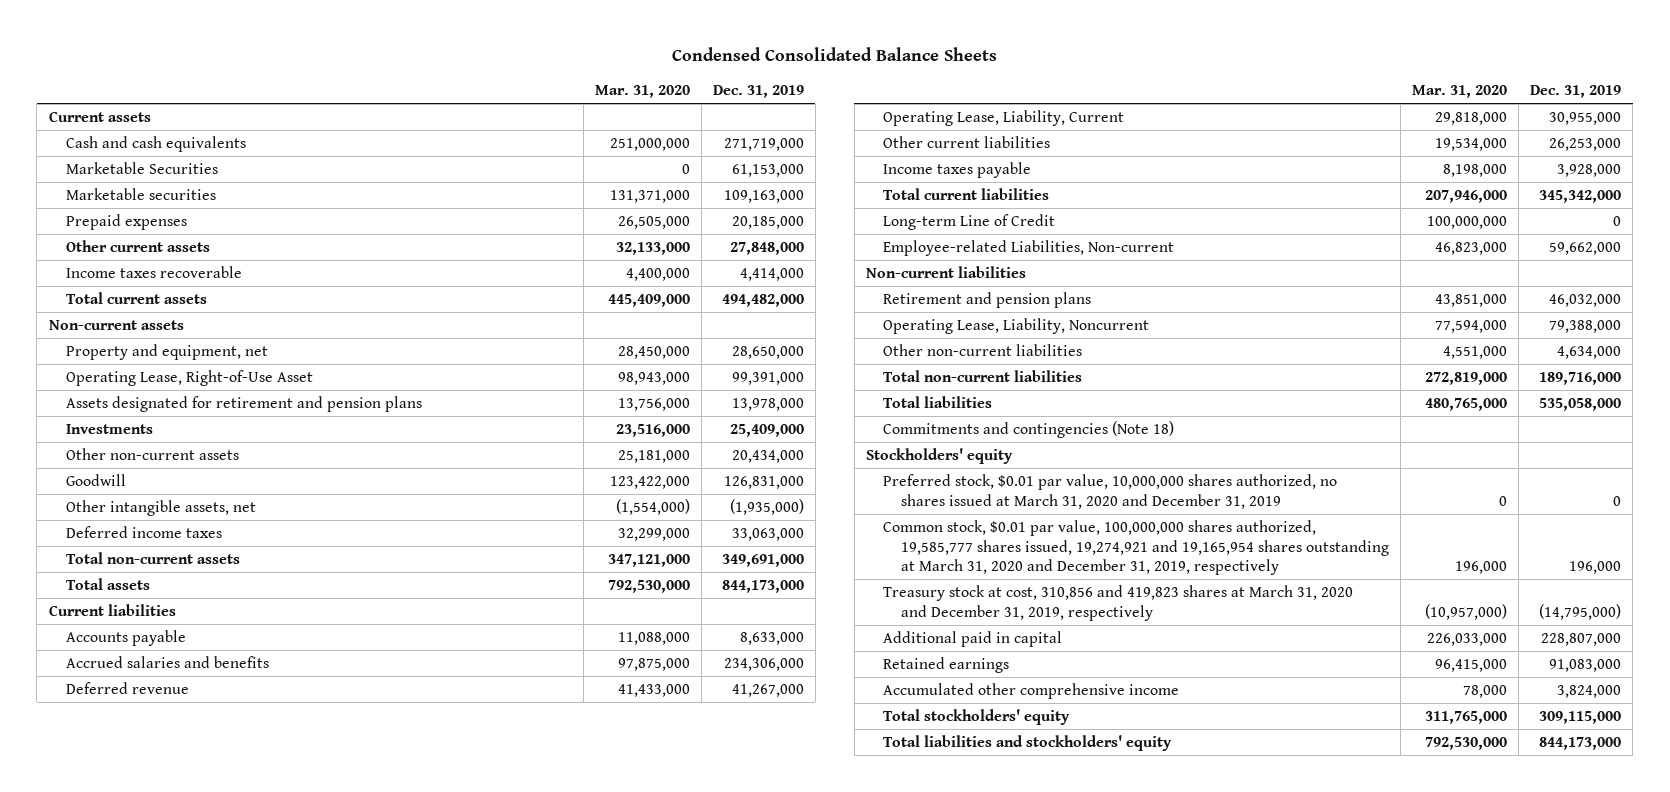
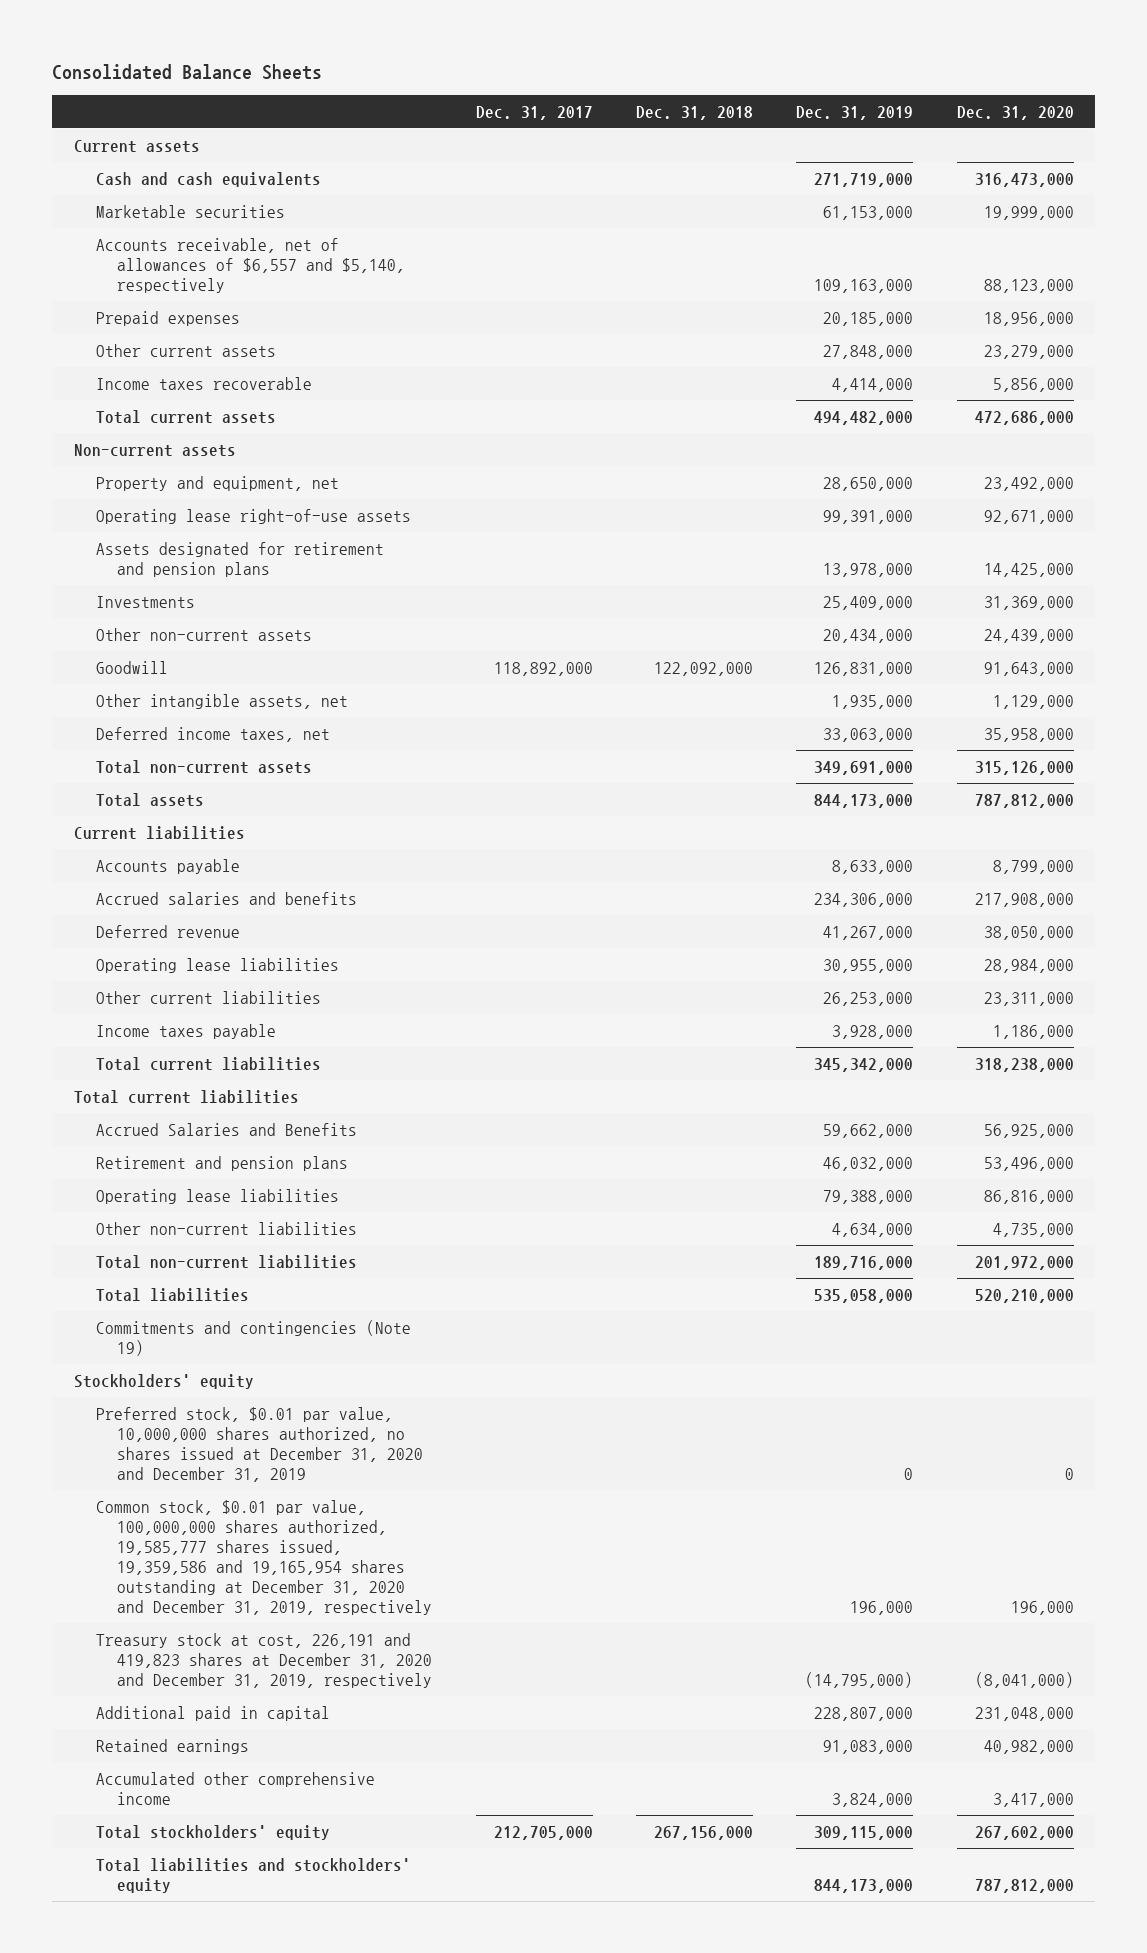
- Condensed Consolidated Balance Sheets
+ Consolidated Balance Sheets
- | Mar. 31, 2020 | Dec. 31, 2019
+ | Dec. 31, 2017 | Dec. 31, 2018 | Dec. 31, 2019 | Dec. 31, 2020
- Marketable Securities | 0 | 61,153,000
- Marketable securities | 131,371,000 | 109,163,000
+ Marketable securities | | | 61,153,000 | 19,999,000
+ Accounts receivable, net of allowances of $6,557 and $5,140, respectively | | | 109,163,000 | 88,123,000
- Operating Lease, Right-of-Use Asset | 98,943,000 | 99,391,000
+ Operating lease right-of-use assets | | | 99,391,000 | 92,671,000
- Other intangible assets, net | (1,554,000) | (1,935,000)
- Deferred income taxes | 32,299,000 | 33,063,000
+ Other intangible assets, net | | | 1,935,000 | 1,129,000
+ Deferred income taxes, net | | | 33,063,000 | 35,958,000
- Operating Lease, Liability, Current | 29,818,000 | 30,955,000
+ Operating lease liabilities | | | 30,955,000 | 28,984,000
- Long-term Line of Credit | 100,000,000 | 0
- Employee-related Liabilities, Non-current | 46,823,000 | 59,662,000
- Non-current liabilities
+ Total current liabilities
+ Accrued Salaries and Benefits | | | 59,662,000 | 56,925,000
- Operating Lease, Liability, Noncurrent | 77,594,000 | 79,388,000
+ Operating lease liabilities | | | 79,388,000 | 86,816,000
- Commitments and contingencies (Note 18)
+ Commitments and contingencies (Note 19)
- Preferred stock, $0.01 par value, 10,000,000 shares authorized, no shares issued at March 31, 2020 and December 31, 2019 | 0 | 0
- Common stock, $0.01 par value, 100,000,000 shares authorized, 19,585,777 shares issued, 19,274,921 and 19,165,954 shares outstanding at March 31, 2020 and December 31, 2019, respectively | 196,000 | 196,000
- Treasury stock at cost, 310,856 and 419,823 shares at March 31, 2020 and December 31, 2019, respectively | (10,957,000) | (14,795,000)
+ Preferred stock, $0.01 par value, 10,000,000 shares authorized, no shares issued at December 31, 2020 and December 31, 2019 | | | 0 | 0
+ Common stock, $0.01 par value, 100,000,000 shares authorized, 19,585,777 shares issued, 19,359,586 and 19,165,954 shares outstanding at December 31, 2020 and December 31, 2019, respectively | | | 196,000 | 196,000
+ Treasury stock at cost, 226,191 and 419,823 shares at December 31, 2020 and December 31, 2019, respectively | | | (14,795,000) | (8,041,000)

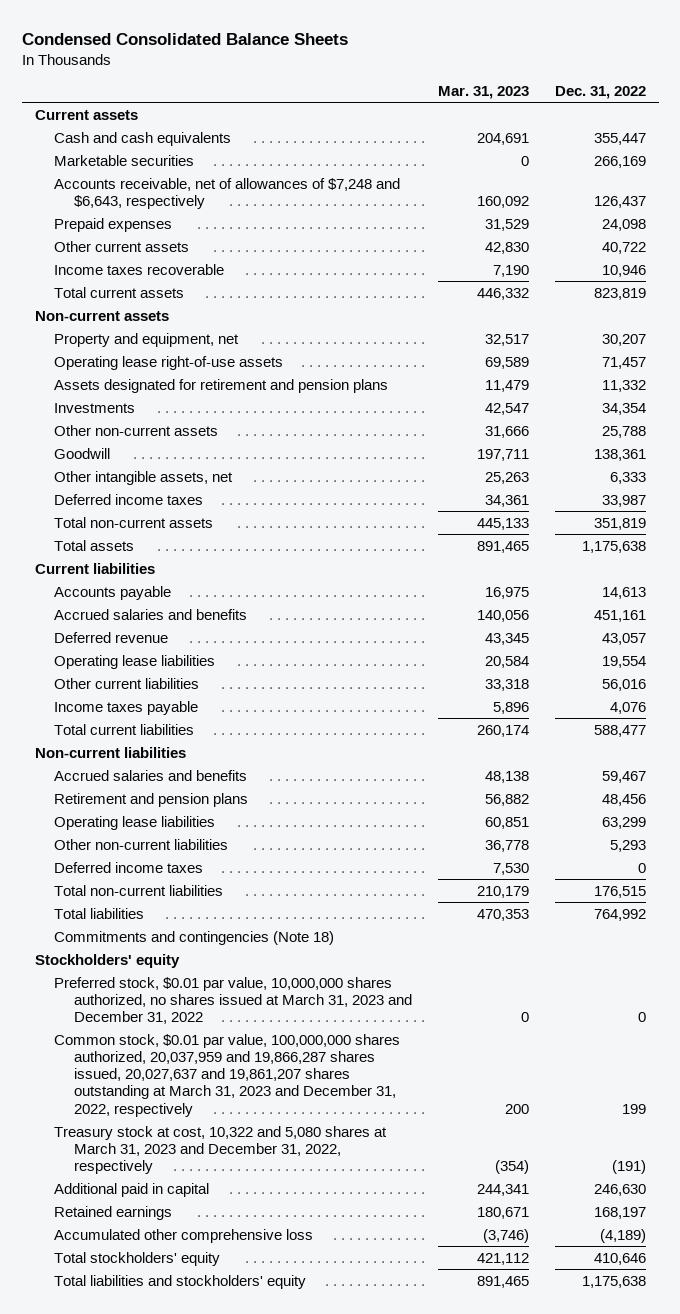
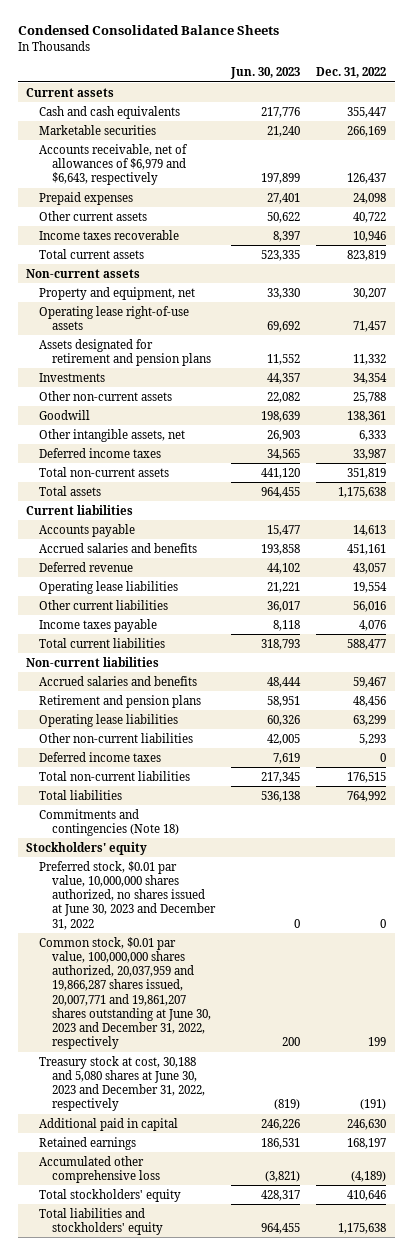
- | Mar. 31, 2023 | Dec. 31, 2022
+ | Jun. 30, 2023 | Dec. 31, 2022
- Accounts receivable, net of allowances of $7,248 and $6,643, respectively | 160,092 | 126,437
+ Accounts receivable, net of allowances of $6,979 and $6,643, respectively | 197,899 | 126,437
- Preferred stock, $0.01 par value, 10,000,000 shares authorized, no shares issued at March 31, 2023 and December 31, 2022 | 0 | 0
- Common stock, $0.01 par value, 100,000,000 shares authorized, 20,037,959 and 19,866,287 shares issued, 20,027,637 and 19,861,207 shares outstanding at March 31, 2023 and December 31, 2022, respectively | 200 | 199
- Treasury stock at cost, 10,322 and 5,080 shares at March 31, 2023 and December 31, 2022, respectively | (354) | (191)
+ Preferred stock, $0.01 par value, 10,000,000 shares authorized, no shares issued at June 30, 2023 and December 31, 2022 | 0 | 0
+ Common stock, $0.01 par value, 100,000,000 shares authorized, 20,037,959 and 19,866,287 shares issued, 20,007,771 and 19,861,207 shares outstanding at June 30, 2023 and December 31, 2022, respectively | 200 | 199
+ Treasury stock at cost, 30,188 and 5,080 shares at June 30, 2023 and December 31, 2022, respectively | (819) | (191)

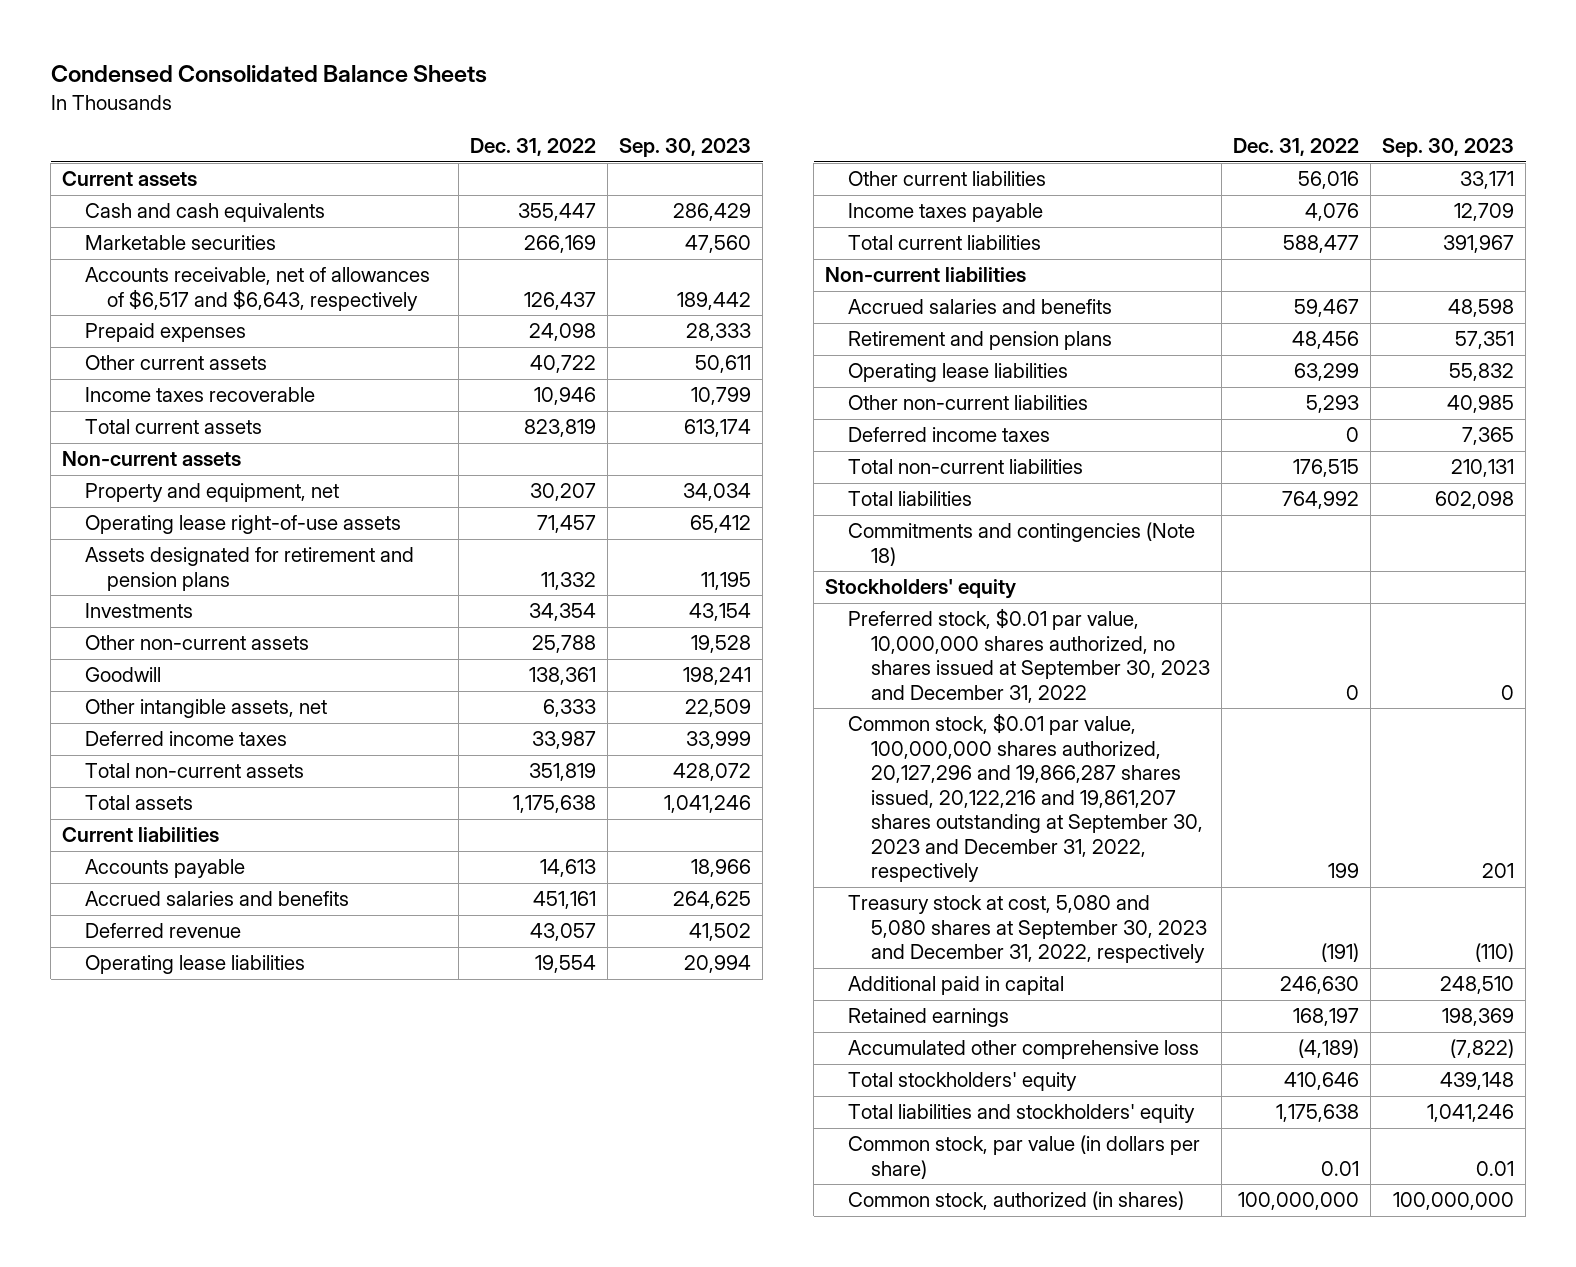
- | Jun. 30, 2023 | Dec. 31, 2022
+ | Dec. 31, 2022 | Sep. 30, 2023
- Accounts receivable, net of allowances of $6,979 and $6,643, respectively | 197,899 | 126,437
+ Accounts receivable, net of allowances of $6,517 and $6,643, respectively | 126,437 | 189,442
- Preferred stock, $0.01 par value, 10,000,000 shares authorized, no shares issued at June 30, 2023 and December 31, 2022 | 0 | 0
- Common stock, $0.01 par value, 100,000,000 shares authorized, 20,037,959 and 19,866,287 shares issued, 20,007,771 and 19,861,207 shares outstanding at June 30, 2023 and December 31, 2022, respectively | 200 | 199
- Treasury stock at cost, 30,188 and 5,080 shares at June 30, 2023 and December 31, 2022, respectively | (819) | (191)
+ Preferred stock, $0.01 par value, 10,000,000 shares authorized, no shares issued at September 30, 2023 and December 31, 2022 | 0 | 0
+ Common stock, $0.01 par value, 100,000,000 shares authorized, 20,127,296 and 19,866,287 shares issued, 20,122,216 and 19,861,207 shares outstanding at September 30, 2023 and December 31, 2022, respectively | 199 | 201
+ Treasury stock at cost, 5,080 and 5,080 shares at September 30, 2023 and December 31, 2022, respectively | (191) | (110)
+ Common stock, par value (in dollars per share) | 0.01 | 0.01
+ Common stock, authorized (in shares) | 100,000,000 | 100,000,000

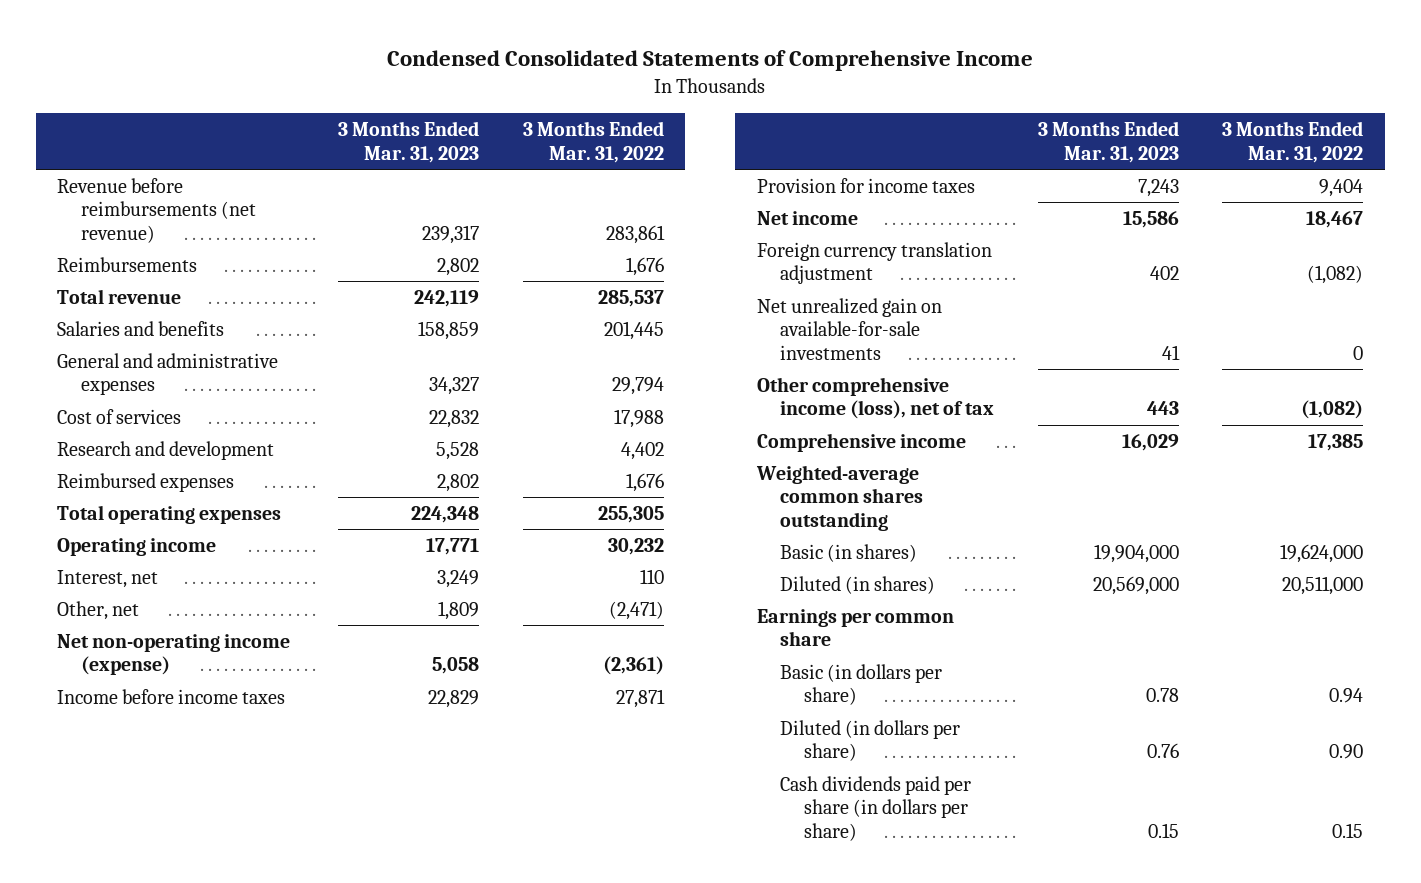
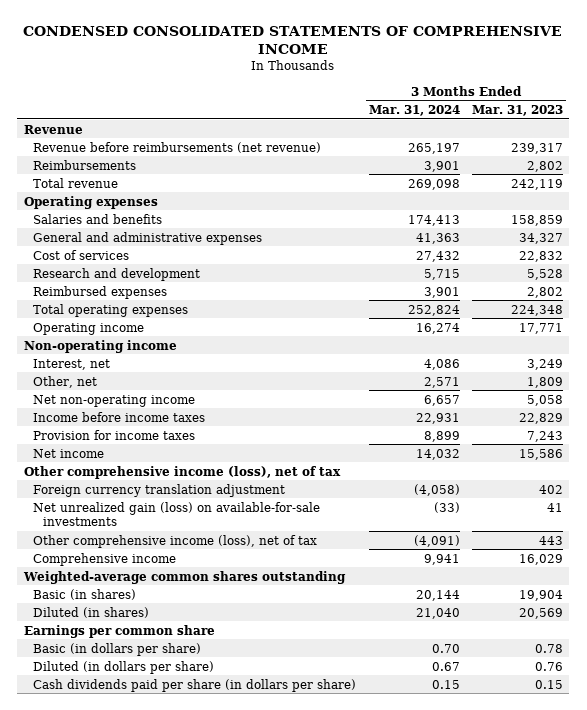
- Condensed Consolidated Statements of Comprehensive Income
+ CONDENSED CONSOLIDATED STATEMENTS OF COMPREHENSIVE INCOME
- | 3 Months Ended Mar. 31, 2023 | 3 Months Ended Mar. 31, 2022
+ | 3 Months Ended Mar. 31, 2024 | 3 Months Ended Mar. 31, 2023
+ Revenue
+ Operating expenses
+ Non-operating income
- Net non-operating income (expense) | 5,058 | (2,361)
+ Net non-operating income | 6,657 | 5,058
+ Other comprehensive income (loss), net of tax
- Net unrealized gain on available-for-sale investments | 41 | 0
+ Net unrealized gain (loss) on available-for-sale investments | (33) | 41
- Basic (in shares) | 19,904,000 | 19,624,000
- Diluted (in shares) | 20,569,000 | 20,511,000
+ Basic (in shares) | 20,144 | 19,904
+ Diluted (in shares) | 21,040 | 20,569

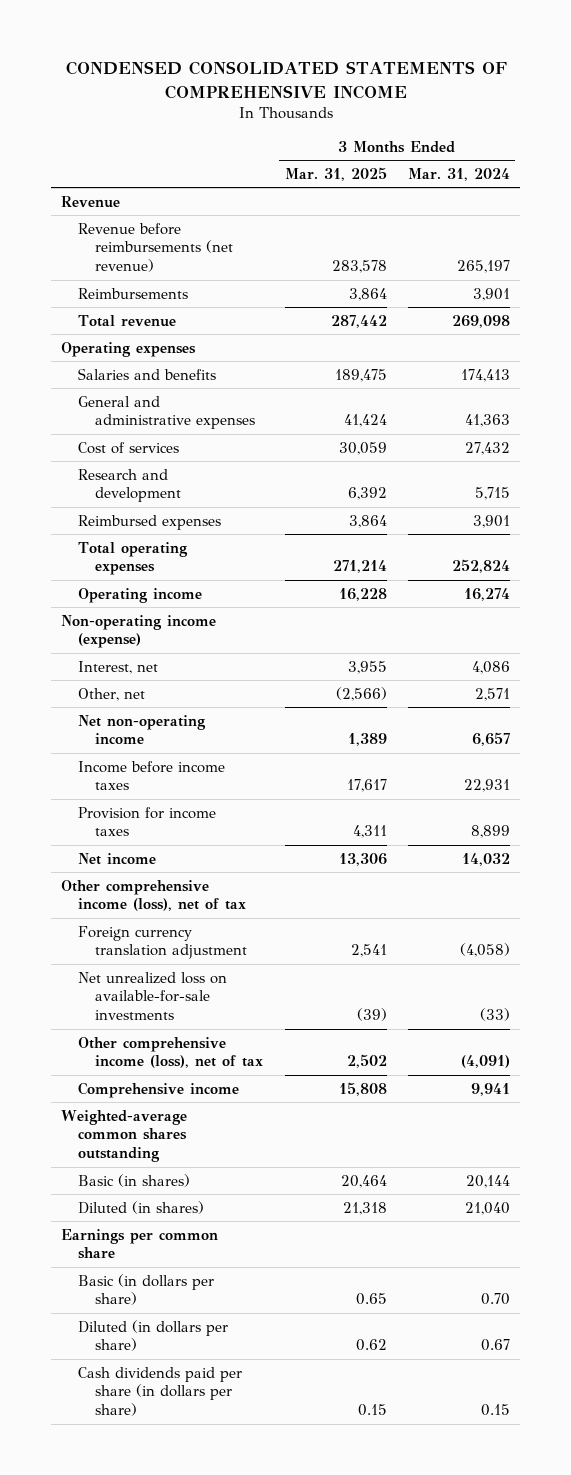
- | 3 Months Ended Mar. 31, 2024 | 3 Months Ended Mar. 31, 2023
+ | 3 Months Ended Mar. 31, 2025 | 3 Months Ended Mar. 31, 2024
- Non-operating income
+ Non-operating income (expense)
- Net unrealized gain (loss) on available-for-sale investments | (33) | 41
+ Net unrealized loss on available-for-sale investments | (39) | (33)

